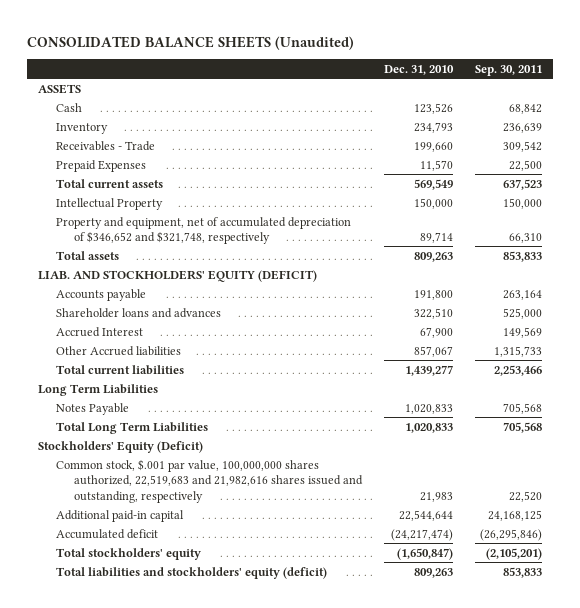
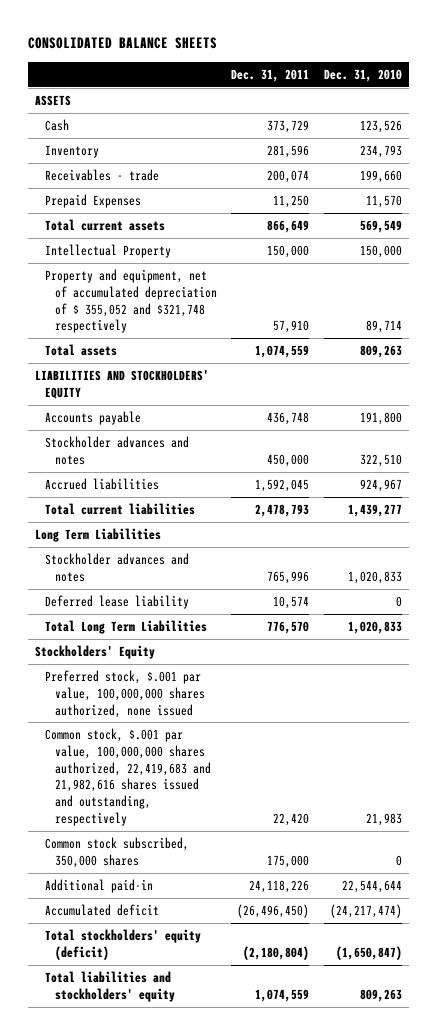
- CONSOLIDATED BALANCE SHEETS (Unaudited)
+ CONSOLIDATED BALANCE SHEETS
- | Dec. 31, 2010 | Sep. 30, 2011
+ | Dec. 31, 2011 | Dec. 31, 2010
- Receivables - Trade | 199,660 | 309,542
+ Receivables - trade | 200,074 | 199,660
- Property and equipment, net of accumulated depreciation of $346,652 and $321,748, respectively | 89,714 | 66,310
+ Property and equipment, net of accumulated depreciation of $ 355,052 and $321,748 respectively | 57,910 | 89,714
- LIAB. AND STOCKHOLDERS' EQUITY (DEFICIT)
+ LIABILITIES AND STOCKHOLDERS' EQUITY
- Shareholder loans and advances | 322,510 | 525,000
- Accrued Interest | 67,900 | 149,569
- Other Accrued liabilities | 857,067 | 1,315,733
+ Stockholder advances and notes | 450,000 | 322,510
+ Accrued liabilities | 1,592,045 | 924,967
- Notes Payable | 1,020,833 | 705,568
+ Stockholder advances and notes | 765,996 | 1,020,833
+ Deferred lease liability | 10,574 | 0
- Stockholders' Equity (Deficit)
- Common stock, $.001 par value, 100,000,000 shares authorized, 22,519,683 and 21,982,616 shares issued and outstanding, respectively | 21,983 | 22,520
- Additional paid-in capital | 22,544,644 | 24,168,125
+ Stockholders' Equity
+ Preferred stock, $.001 par value, 100,000,000 shares authorized, none issued
+ Common stock, $.001 par value, 100,000,000 shares authorized, 22,419,683 and 21,982,616 shares issued and outstanding, respectively | 22,420 | 21,983
+ Common stock subscribed, 350,000 shares | 175,000 | 0
+ Additional paid-in | 24,118,226 | 22,544,644
- Total stockholders' equity | (1,650,847) | (2,105,201)
- Total liabilities and stockholders' equity (deficit) | 809,263 | 853,833
+ Total stockholders' equity (deficit) | (2,180,804) | (1,650,847)
+ Total liabilities and stockholders' equity | 1,074,559 | 809,263

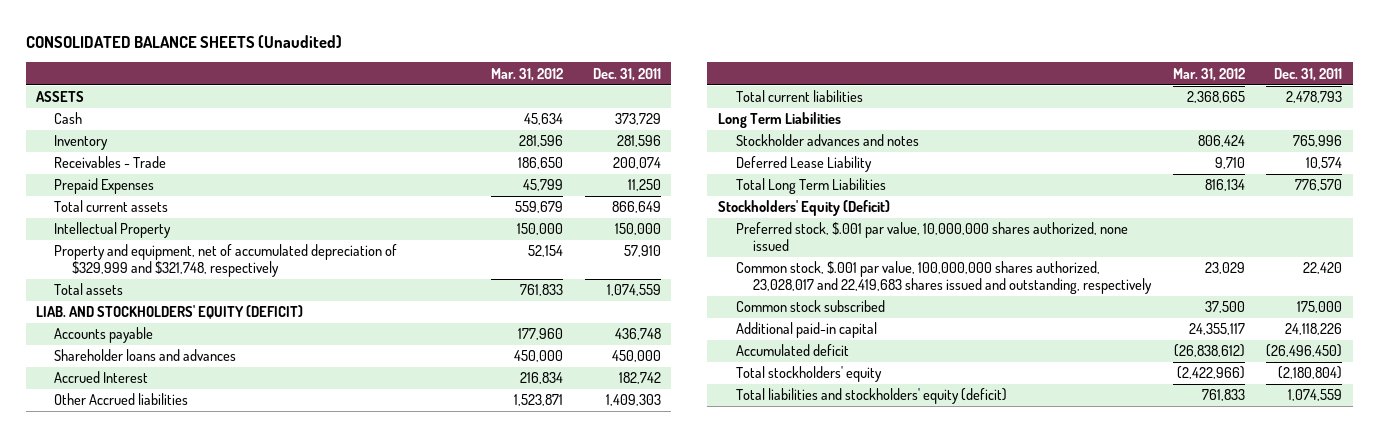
- CONSOLIDATED BALANCE SHEETS
+ CONSOLIDATED BALANCE SHEETS (Unaudited)
- | Dec. 31, 2011 | Dec. 31, 2010
+ | Mar. 31, 2012 | Dec. 31, 2011
- Receivables - trade | 200,074 | 199,660
+ Receivables - Trade | 186,650 | 200,074
- Property and equipment, net of accumulated depreciation of $ 355,052 and $321,748 respectively | 57,910 | 89,714
+ Property and equipment, net of accumulated depreciation of $329,999 and $321,748, respectively | 52,154 | 57,910
- LIABILITIES AND STOCKHOLDERS' EQUITY
+ LIAB. AND STOCKHOLDERS' EQUITY (DEFICIT)
- Stockholder advances and notes | 450,000 | 322,510
- Accrued liabilities | 1,592,045 | 924,967
+ Shareholder loans and advances | 450,000 | 450,000
+ Accrued Interest | 216,834 | 182,742
+ Other Accrued liabilities | 1,523,871 | 1,409,303
- Deferred lease liability | 10,574 | 0
+ Deferred Lease Liability | 9,710 | 10,574
- Stockholders' Equity
- Preferred stock, $.001 par value, 100,000,000 shares authorized, none issued
- Common stock, $.001 par value, 100,000,000 shares authorized, 22,419,683 and 21,982,616 shares issued and outstanding, respectively | 22,420 | 21,983
- Common stock subscribed, 350,000 shares | 175,000 | 0
- Additional paid-in | 24,118,226 | 22,544,644
+ Stockholders' Equity (Deficit)
+ Preferred stock, $.001 par value, 10,000,000 shares authorized, none issued
+ Common stock, $.001 par value, 100,000,000 shares authorized, 23,028,017 and 22,419,683 shares issued and outstanding, respectively | 23,029 | 22,420
+ Common stock subscribed | 37,500 | 175,000
+ Additional paid-in capital | 24,355,117 | 24,118,226
- Total stockholders' equity (deficit) | (2,180,804) | (1,650,847)
- Total liabilities and stockholders' equity | 1,074,559 | 809,263
+ Total stockholders' equity | (2,422,966) | (2,180,804)
+ Total liabilities and stockholders' equity (deficit) | 761,833 | 1,074,559

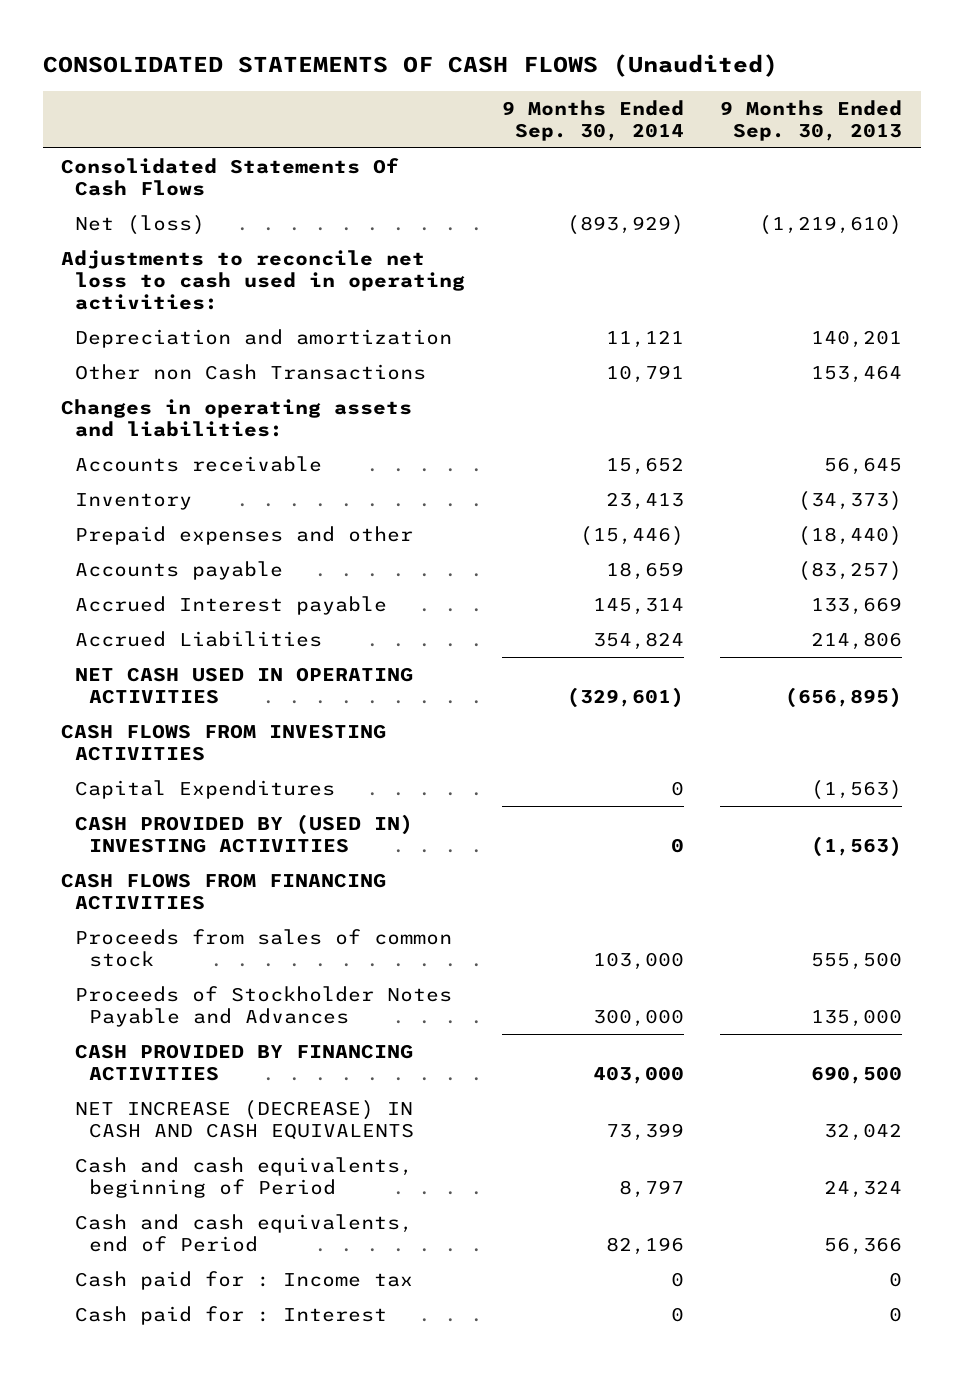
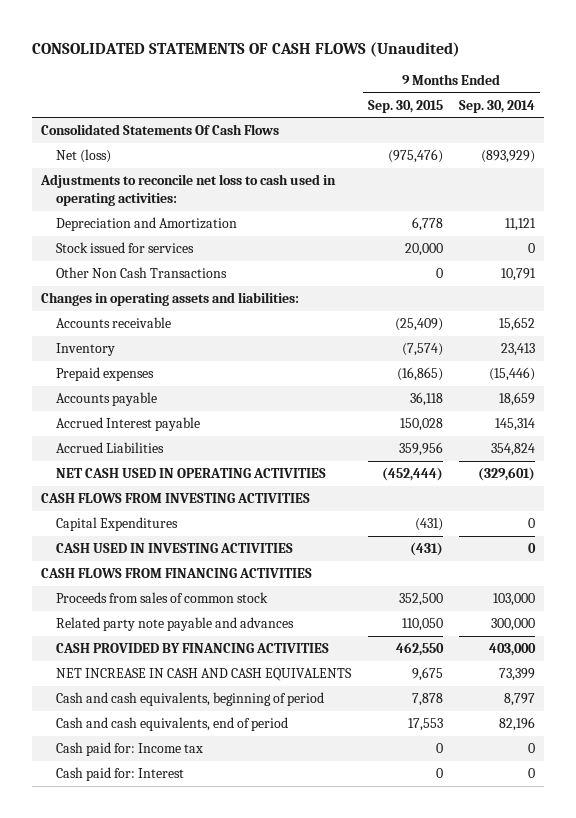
- | 9 Months Ended Sep. 30, 2014 | 9 Months Ended Sep. 30, 2013
+ | 9 Months Ended Sep. 30, 2015 | 9 Months Ended Sep. 30, 2014
- Depreciation and amortization | 11,121 | 140,201
- Other non Cash Transactions | 10,791 | 153,464
+ Depreciation and Amortization | 6,778 | 11,121
+ Stock issued for services | 20,000 | 0
+ Other Non Cash Transactions | 0 | 10,791
- Prepaid expenses and other | (15,446) | (18,440)
+ Prepaid expenses | (16,865) | (15,446)
- CASH PROVIDED BY (USED IN) INVESTING ACTIVITIES | 0 | (1,563)
+ CASH USED IN INVESTING ACTIVITIES | (431) | 0
- Proceeds of Stockholder Notes Payable and Advances | 300,000 | 135,000
+ Related party note payable and advances | 110,050 | 300,000
- NET INCREASE (DECREASE) IN CASH AND CASH EQUIVALENTS | 73,399 | 32,042
- Cash and cash equivalents, beginning of Period | 8,797 | 24,324
- Cash and cash equivalents, end of Period | 82,196 | 56,366
- Cash paid for : Income tax | 0 | 0
- Cash paid for : Interest | 0 | 0
+ NET INCREASE IN CASH AND CASH EQUIVALENTS | 9,675 | 73,399
+ Cash and cash equivalents, beginning of period | 7,878 | 8,797
+ Cash and cash equivalents, end of period | 17,553 | 82,196
+ Cash paid for: Income tax | 0 | 0
+ Cash paid for: Interest | 0 | 0

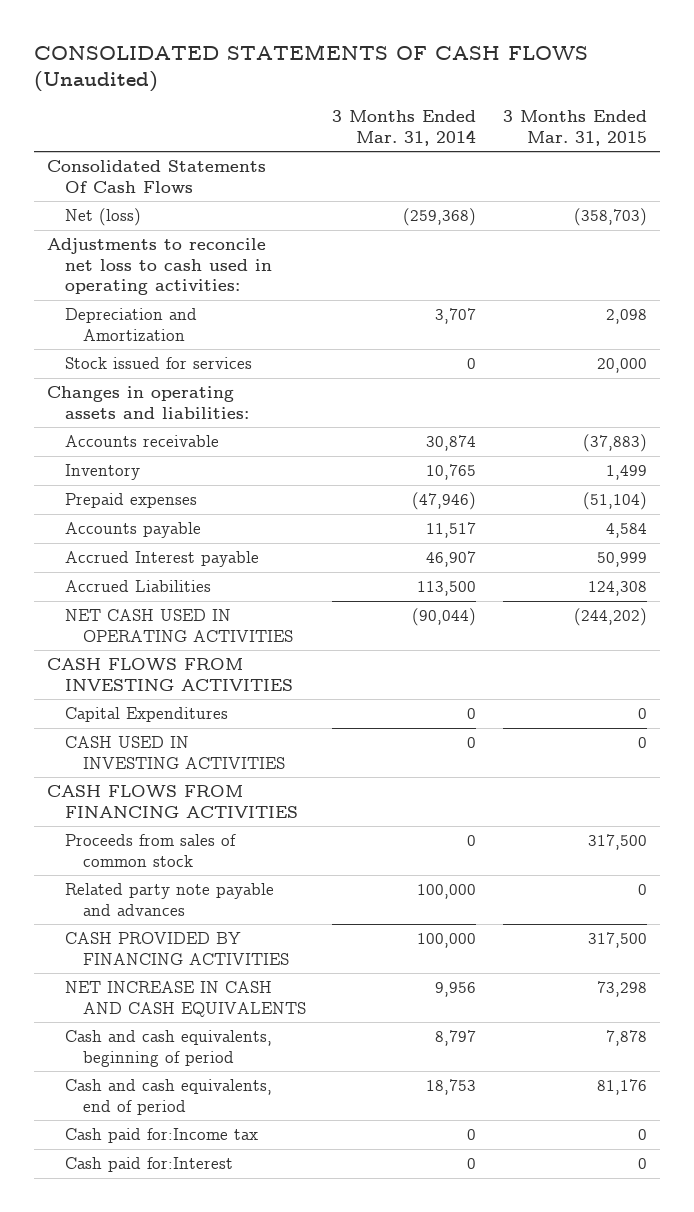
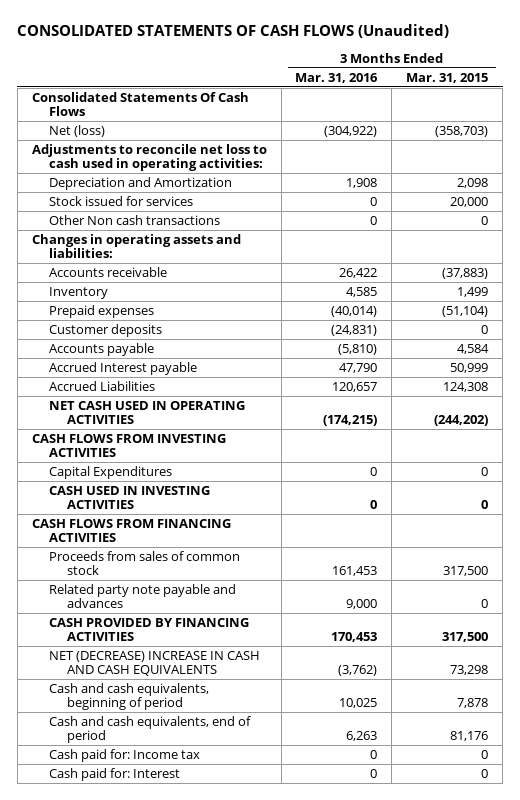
- | 3 Months Ended Mar. 31, 2014 | 3 Months Ended Mar. 31, 2015
+ | 3 Months Ended Mar. 31, 2016 | 3 Months Ended Mar. 31, 2015
+ Other Non cash transactions | 0 | 0
+ Customer deposits | (24,831) | 0
- NET INCREASE IN CASH AND CASH EQUIVALENTS | 9,956 | 73,298
+ NET (DECREASE) INCREASE IN CASH AND CASH EQUIVALENTS | (3,762) | 73,298
- Cash paid for:Income tax | 0 | 0
- Cash paid for:Interest | 0 | 0
+ Cash paid for: Income tax | 0 | 0
+ Cash paid for: Interest | 0 | 0

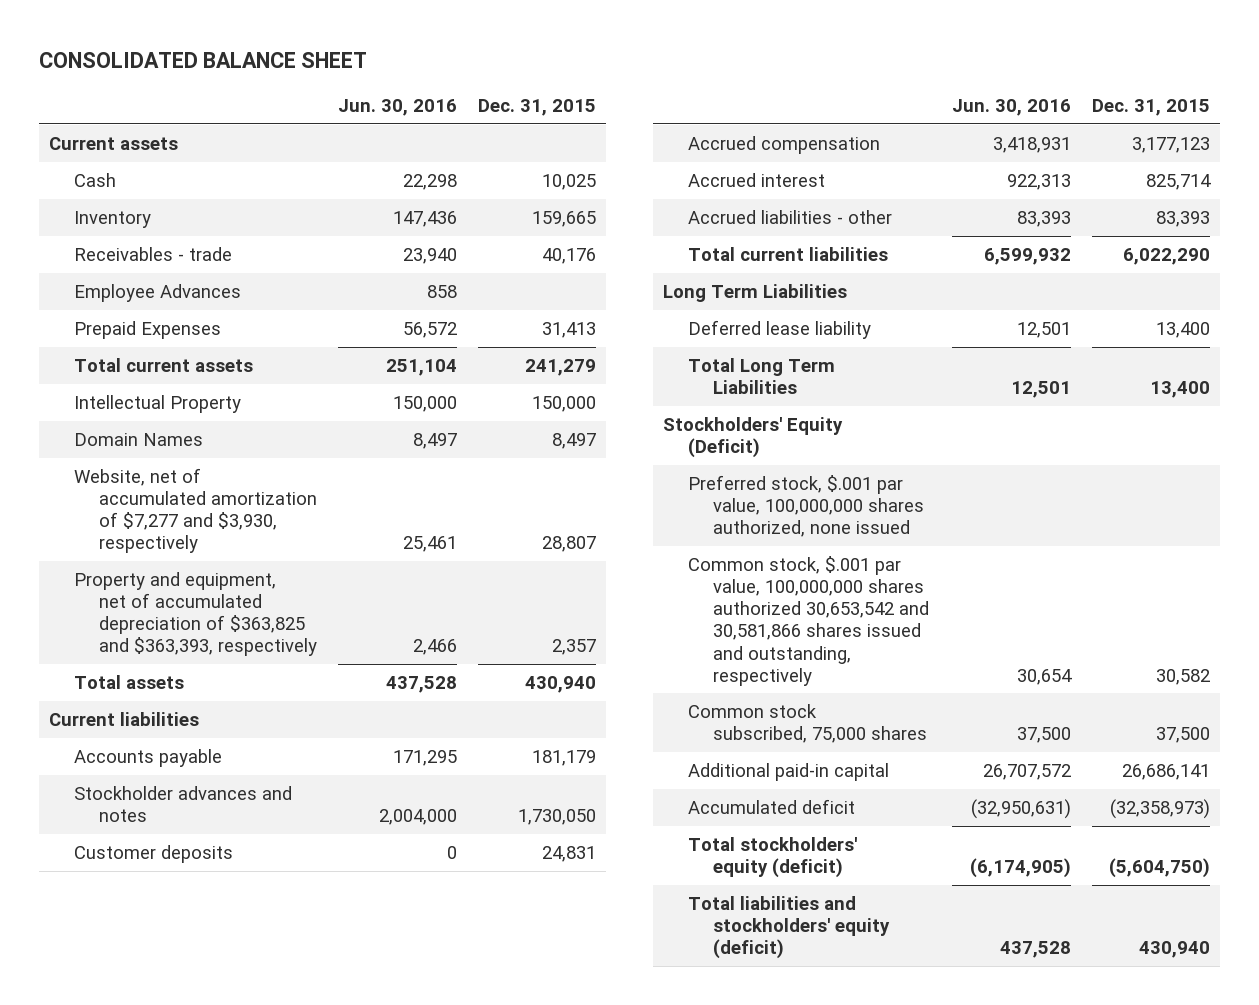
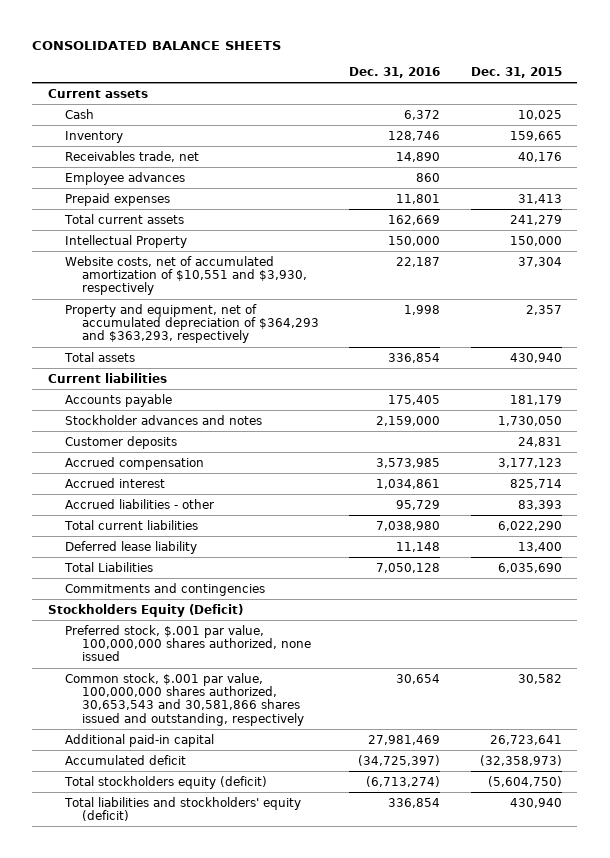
- CONSOLIDATED BALANCE SHEET
+ CONSOLIDATED BALANCE SHEETS
- | Jun. 30, 2016 | Dec. 31, 2015
+ | Dec. 31, 2016 | Dec. 31, 2015
- Receivables - trade | 23,940 | 40,176
- Employee Advances | 858 |
- Prepaid Expenses | 56,572 | 31,413
+ Receivables trade, net | 14,890 | 40,176
+ Employee advances | 860 |
+ Prepaid expenses | 11,801 | 31,413
- Domain Names | 8,497 | 8,497
- Website, net of accumulated amortization of $7,277 and $3,930, respectively | 25,461 | 28,807
- Property and equipment, net of accumulated depreciation of $363,825 and $363,393, respectively | 2,466 | 2,357
+ Website costs, net of accumulated amortization of $10,551 and $3,930, respectively | 22,187 | 37,304
+ Property and equipment, net of accumulated depreciation of $364,293 and $363,293, respectively | 1,998 | 2,357
- Long Term Liabilities
- Total Long Term Liabilities | 12,501 | 13,400
- Stockholders' Equity (Deficit)
+ Total Liabilities | 7,050,128 | 6,035,690
+ Commitments and contingencies
+ Stockholders Equity (Deficit)
- Common stock, $.001 par value, 100,000,000 shares authorized 30,653,542 and 30,581,866 shares issued and outstanding, respectively | 30,654 | 30,582
- Common stock subscribed, 75,000 shares | 37,500 | 37,500
- Additional paid-in capital | 26,707,572 | 26,686,141
+ Common stock, $.001 par value, 100,000,000 shares authorized, 30,653,543 and 30,581,866 shares issued and outstanding, respectively | 30,654 | 30,582
+ Additional paid-in capital | 27,981,469 | 26,723,641
- Total stockholders' equity (deficit) | (6,174,905) | (5,604,750)
+ Total stockholders equity (deficit) | (6,713,274) | (5,604,750)

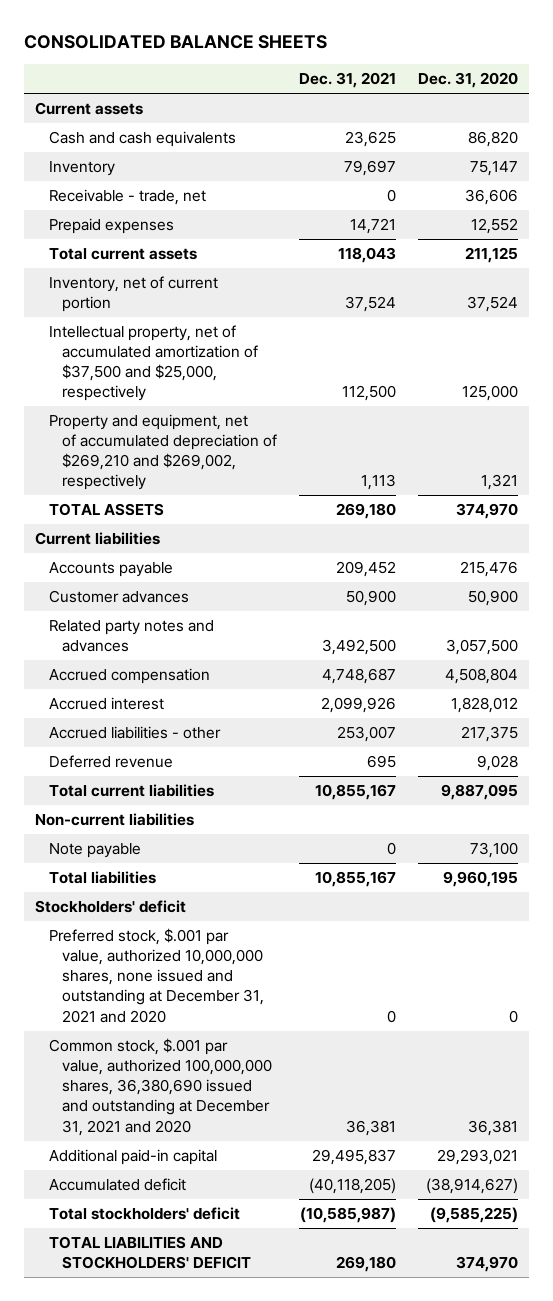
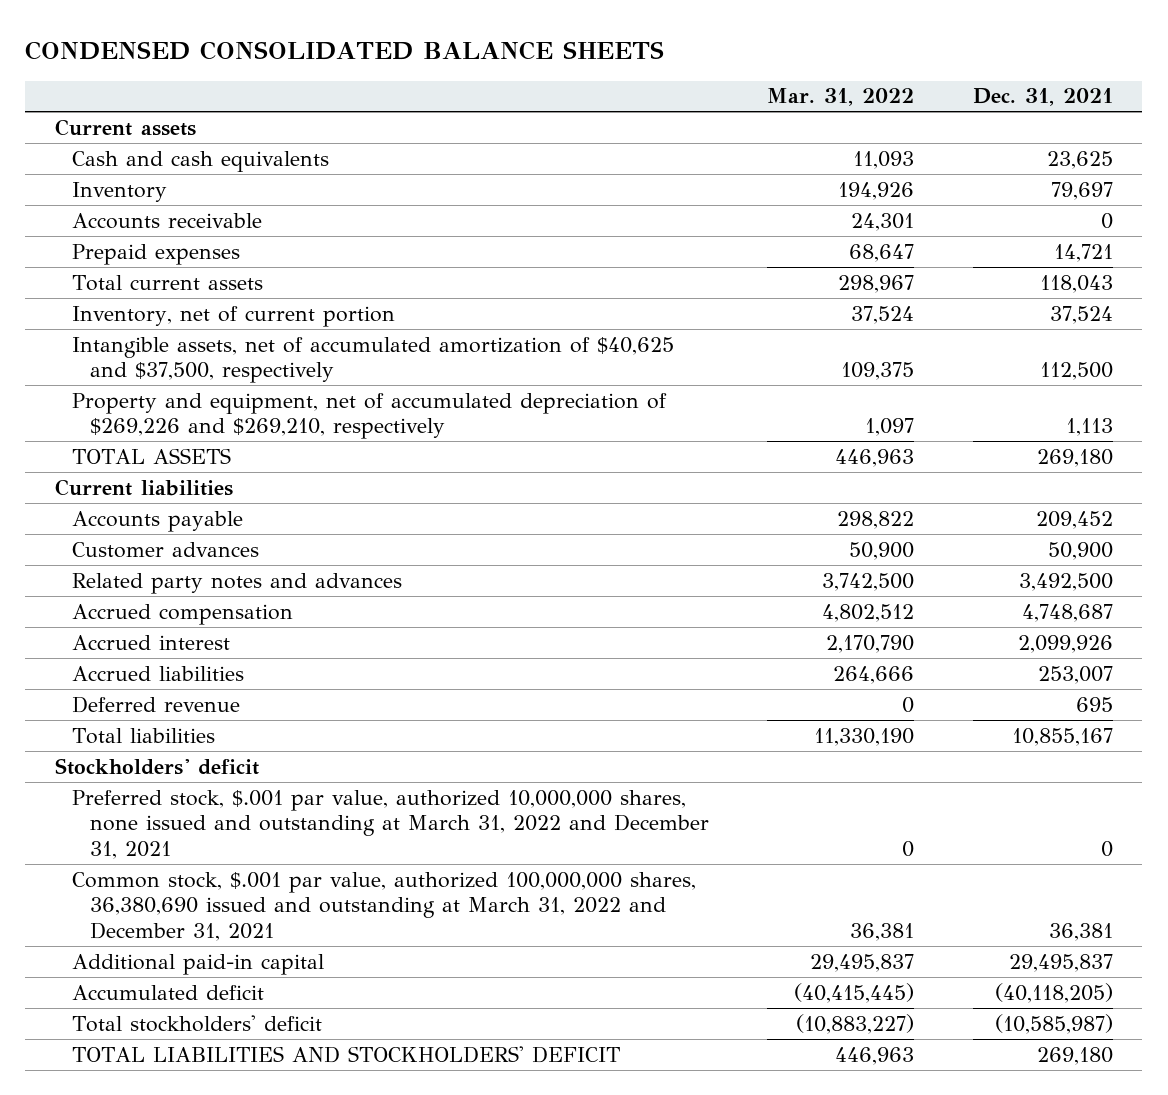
- CONSOLIDATED BALANCE SHEETS
+ CONDENSED CONSOLIDATED BALANCE SHEETS
- | Dec. 31, 2021 | Dec. 31, 2020
+ | Mar. 31, 2022 | Dec. 31, 2021
- Receivable - trade, net | 0 | 36,606
+ Accounts receivable | 24,301 | 0
- Intellectual property, net of accumulated amortization of $37,500 and $25,000, respectively | 112,500 | 125,000
- Property and equipment, net of accumulated depreciation of $269,210 and $269,002, respectively | 1,113 | 1,321
+ Intangible assets, net of accumulated amortization of $40,625 and $37,500, respectively | 109,375 | 112,500
+ Property and equipment, net of accumulated depreciation of $269,226 and $269,210, respectively | 1,097 | 1,113
- Accrued liabilities - other | 253,007 | 217,375
+ Accrued liabilities | 264,666 | 253,007
- Total current liabilities | 10,855,167 | 9,887,095
- Non-current liabilities
- Note payable | 0 | 73,100
- Preferred stock, $.001 par value, authorized 10,000,000 shares, none issued and outstanding at December 31, 2021 and 2020 | 0 | 0
- Common stock, $.001 par value, authorized 100,000,000 shares, 36,380,690 issued and outstanding at December 31, 2021 and 2020 | 36,381 | 36,381
+ Preferred stock, $.001 par value, authorized 10,000,000 shares, none issued and outstanding at March 31, 2022 and December 31, 2021 | 0 | 0
+ Common stock, $.001 par value, authorized 100,000,000 shares, 36,380,690 issued and outstanding at March 31, 2022 and December 31, 2021 | 36,381 | 36,381

